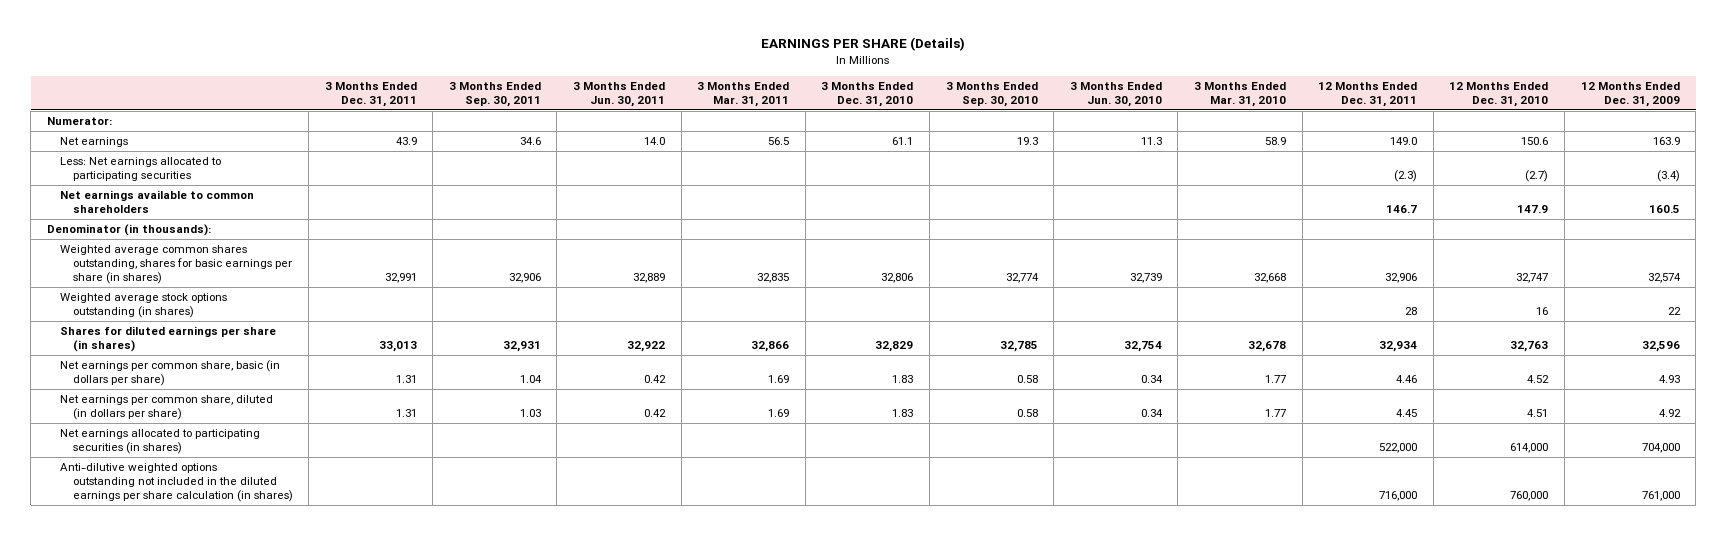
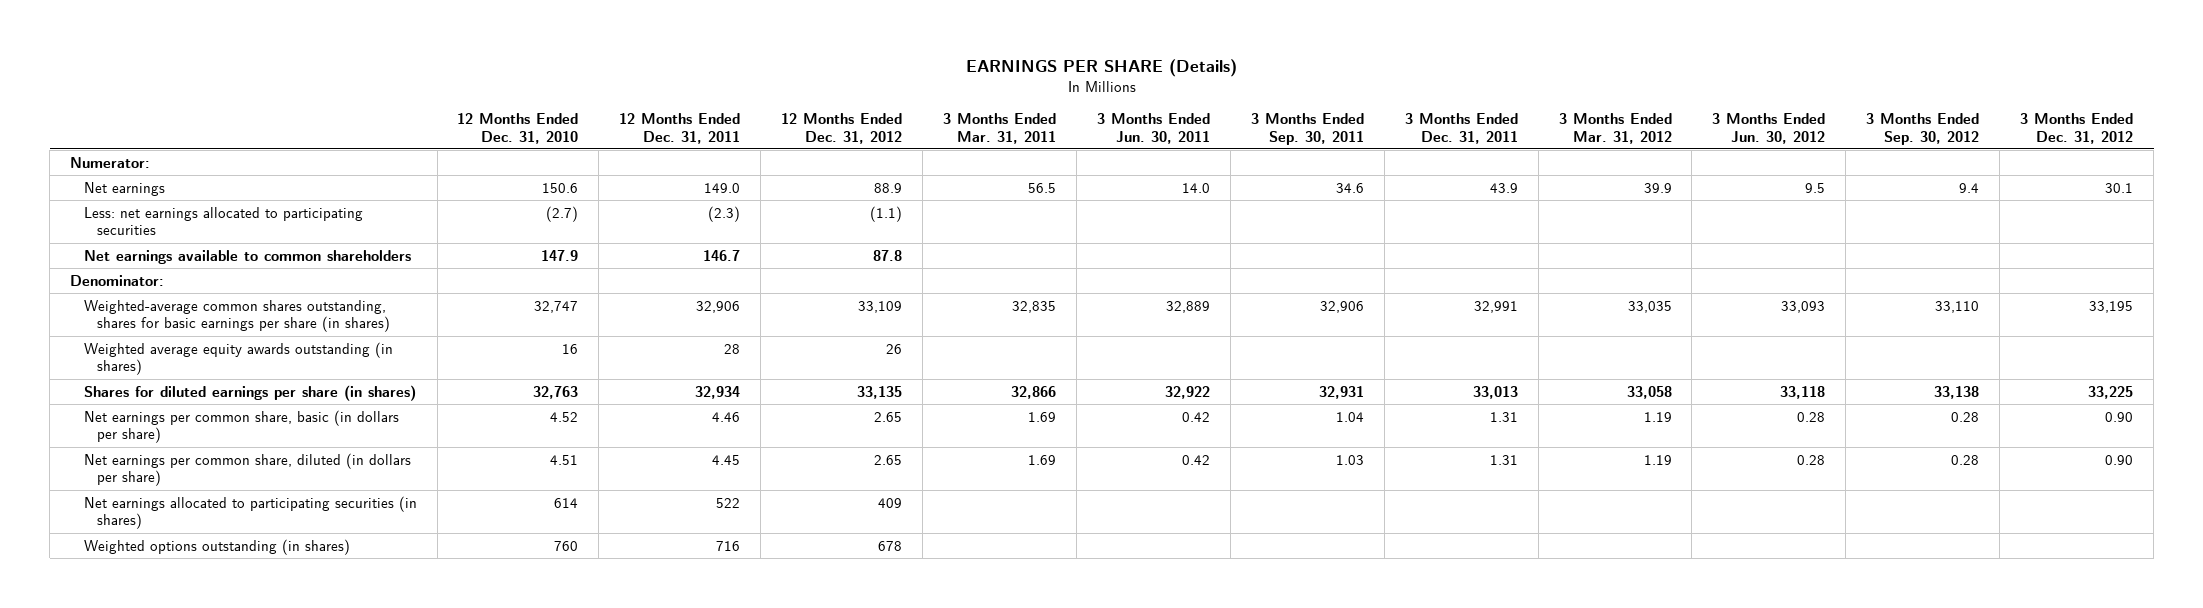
- | 3 Months Ended Dec. 31, 2011 | 3 Months Ended Sep. 30, 2011 | 3 Months Ended Jun. 30, 2011 | 3 Months Ended Mar. 31, 2011 | 3 Months Ended Dec. 31, 2010 | 3 Months Ended Sep. 30, 2010 | 3 Months Ended Jun. 30, 2010 | 3 Months Ended Mar. 31, 2010 | 12 Months Ended Dec. 31, 2011 | 12 Months Ended Dec. 31, 2010 | 12 Months Ended Dec. 31, 2009
+ | 12 Months Ended Dec. 31, 2010 | 12 Months Ended Dec. 31, 2011 | 12 Months Ended Dec. 31, 2012 | 3 Months Ended Mar. 31, 2011 | 3 Months Ended Jun. 30, 2011 | 3 Months Ended Sep. 30, 2011 | 3 Months Ended Dec. 31, 2011 | 3 Months Ended Mar. 31, 2012 | 3 Months Ended Jun. 30, 2012 | 3 Months Ended Sep. 30, 2012 | 3 Months Ended Dec. 31, 2012
- Less: Net earnings allocated to participating securities | | | | | | | | | (2.3) | (2.7) | (3.4)
+ Less: net earnings allocated to participating securities | (2.7) | (2.3) | (1.1) | | | | | | | |
- Denominator (in thousands):
- Weighted average common shares outstanding, shares for basic earnings per share (in shares) | 32,991 | 32,906 | 32,889 | 32,835 | 32,806 | 32,774 | 32,739 | 32,668 | 32,906 | 32,747 | 32,574
- Weighted average stock options outstanding (in shares) | | | | | | | | | 28 | 16 | 22
+ Denominator:
+ Weighted-average common shares outstanding, shares for basic earnings per share (in shares) | 32,747 | 32,906 | 33,109 | 32,835 | 32,889 | 32,906 | 32,991 | 33,035 | 33,093 | 33,110 | 33,195
+ Weighted average equity awards outstanding (in shares) | 16 | 28 | 26 | | | | | | | |
- Net earnings allocated to participating securities (in shares) | | | | | | | | | 522,000 | 614,000 | 704,000
- Anti-dilutive weighted options outstanding not included in the diluted earnings per share calculation (in shares) | | | | | | | | | 716,000 | 760,000 | 761,000
+ Net earnings allocated to participating securities (in shares) | 614 | 522 | 409 | | | | | | | |
+ Weighted options outstanding (in shares) | 760 | 716 | 678 | | | | | | | |

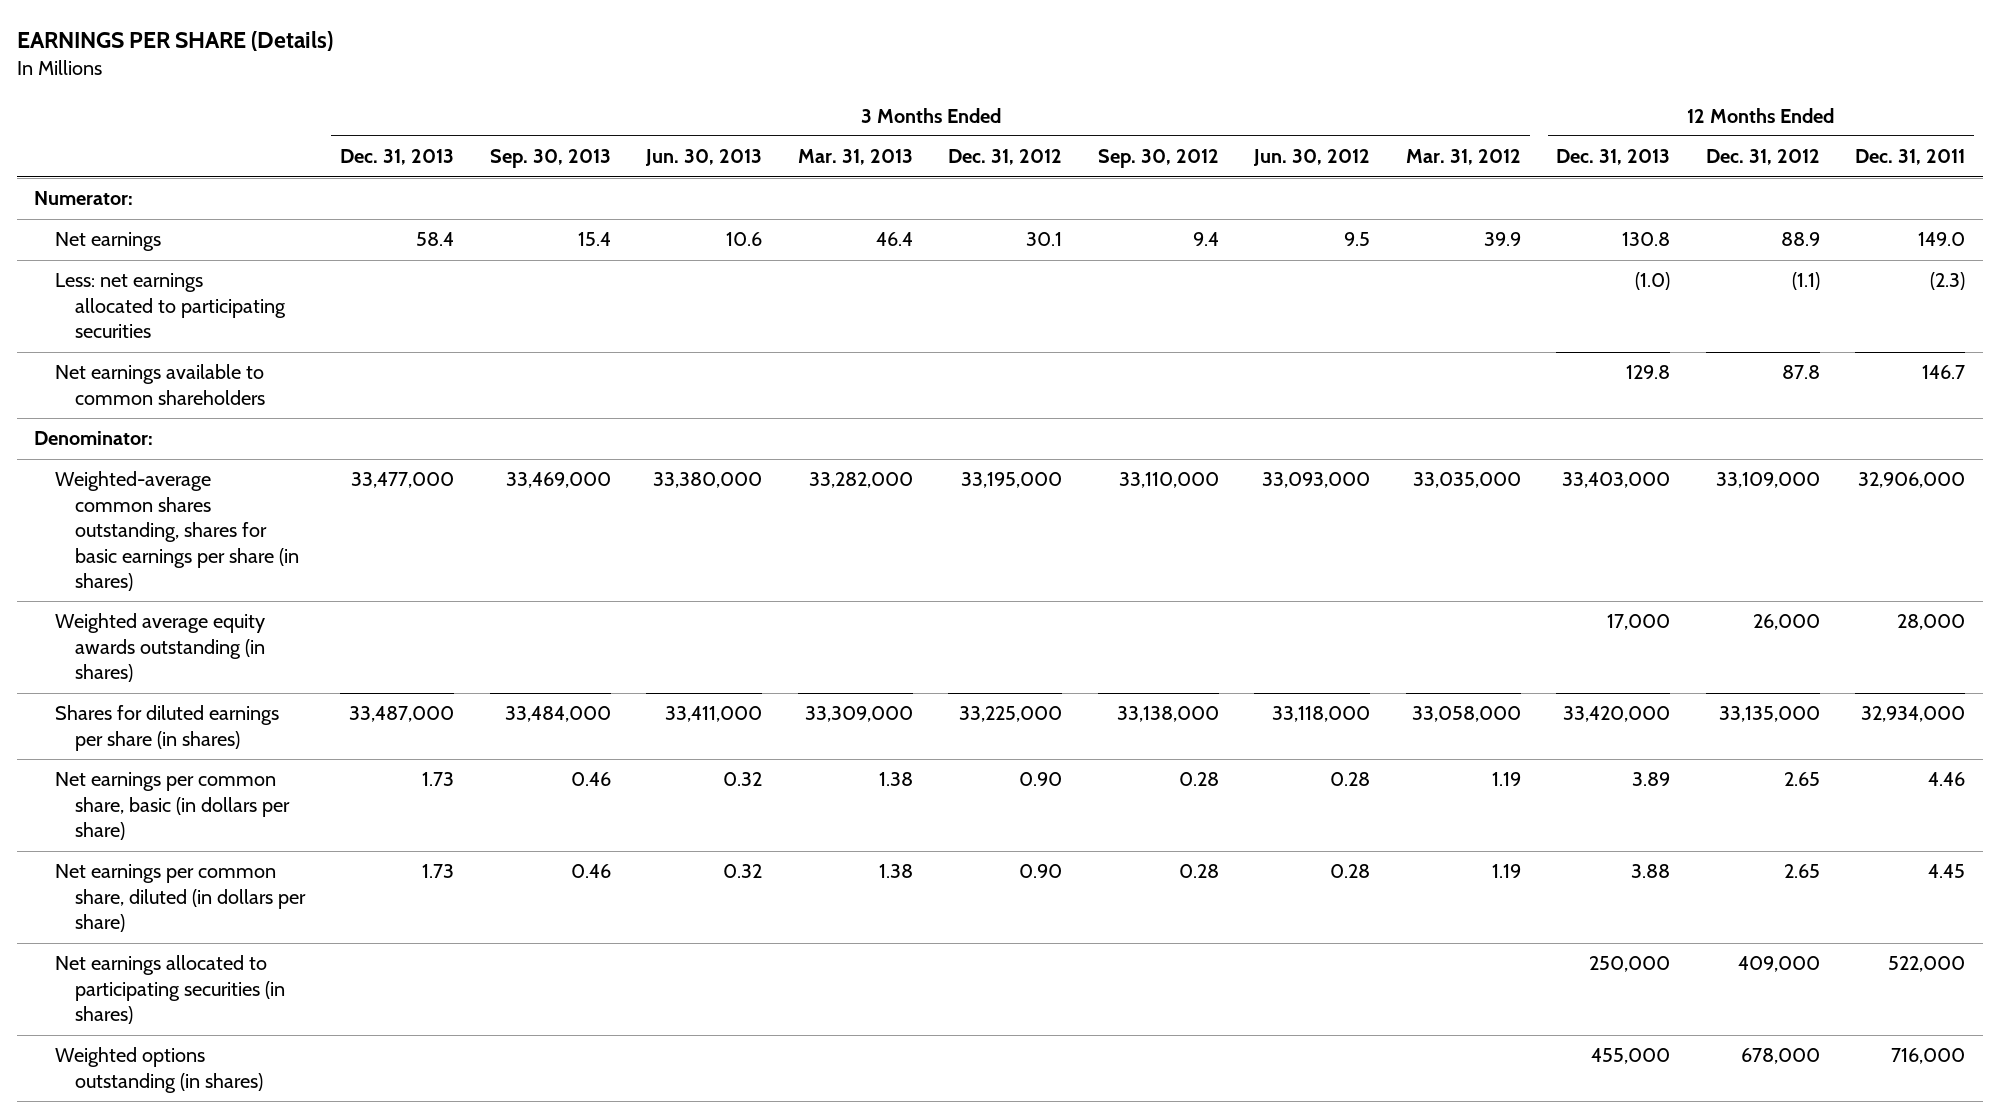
- | 12 Months Ended Dec. 31, 2010 | 12 Months Ended Dec. 31, 2011 | 12 Months Ended Dec. 31, 2012 | 3 Months Ended Mar. 31, 2011 | 3 Months Ended Jun. 30, 2011 | 3 Months Ended Sep. 30, 2011 | 3 Months Ended Dec. 31, 2011 | 3 Months Ended Mar. 31, 2012 | 3 Months Ended Jun. 30, 2012 | 3 Months Ended Sep. 30, 2012 | 3 Months Ended Dec. 31, 2012
+ | 3 Months Ended Dec. 31, 2013 | 3 Months Ended Sep. 30, 2013 | 3 Months Ended Jun. 30, 2013 | 3 Months Ended Mar. 31, 2013 | 3 Months Ended Dec. 31, 2012 | 3 Months Ended Sep. 30, 2012 | 3 Months Ended Jun. 30, 2012 | 3 Months Ended Mar. 31, 2012 | 12 Months Ended Dec. 31, 2013 | 12 Months Ended Dec. 31, 2012 | 12 Months Ended Dec. 31, 2011
- Weighted-average common shares outstanding, shares for basic earnings per share (in shares) | 32,747 | 32,906 | 33,109 | 32,835 | 32,889 | 32,906 | 32,991 | 33,035 | 33,093 | 33,110 | 33,195
- Weighted average equity awards outstanding (in shares) | 16 | 28 | 26 | | | | | | | |
- Shares for diluted earnings per share (in shares) | 32,763 | 32,934 | 33,135 | 32,866 | 32,922 | 32,931 | 33,013 | 33,058 | 33,118 | 33,138 | 33,225
+ Weighted-average common shares outstanding, shares for basic earnings per share (in shares) | 33,477,000 | 33,469,000 | 33,380,000 | 33,282,000 | 33,195,000 | 33,110,000 | 33,093,000 | 33,035,000 | 33,403,000 | 33,109,000 | 32,906,000
+ Weighted average equity awards outstanding (in shares) | | | | | | | | | 17,000 | 26,000 | 28,000
+ Shares for diluted earnings per share (in shares) | 33,487,000 | 33,484,000 | 33,411,000 | 33,309,000 | 33,225,000 | 33,138,000 | 33,118,000 | 33,058,000 | 33,420,000 | 33,135,000 | 32,934,000
- Net earnings allocated to participating securities (in shares) | 614 | 522 | 409 | | | | | | | |
- Weighted options outstanding (in shares) | 760 | 716 | 678 | | | | | | | |
+ Net earnings allocated to participating securities (in shares) | | | | | | | | | 250,000 | 409,000 | 522,000
+ Weighted options outstanding (in shares) | | | | | | | | | 455,000 | 678,000 | 716,000

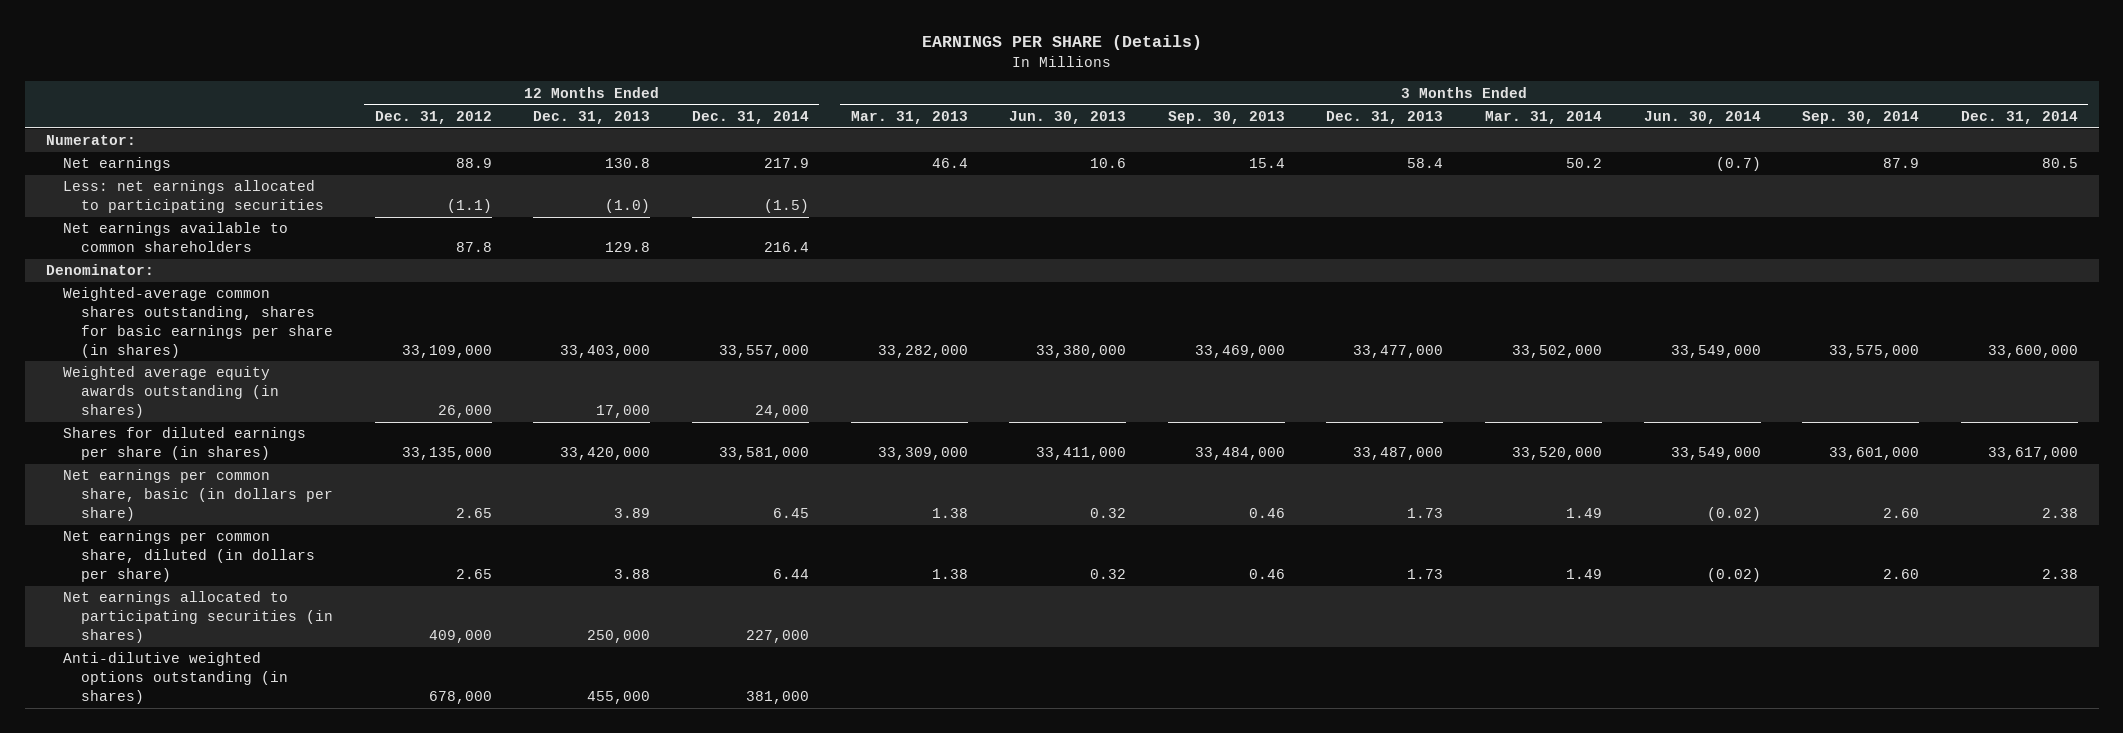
- | 3 Months Ended Dec. 31, 2013 | 3 Months Ended Sep. 30, 2013 | 3 Months Ended Jun. 30, 2013 | 3 Months Ended Mar. 31, 2013 | 3 Months Ended Dec. 31, 2012 | 3 Months Ended Sep. 30, 2012 | 3 Months Ended Jun. 30, 2012 | 3 Months Ended Mar. 31, 2012 | 12 Months Ended Dec. 31, 2013 | 12 Months Ended Dec. 31, 2012 | 12 Months Ended Dec. 31, 2011
+ | 12 Months Ended Dec. 31, 2012 | 12 Months Ended Dec. 31, 2013 | 12 Months Ended Dec. 31, 2014 | 3 Months Ended Mar. 31, 2013 | 3 Months Ended Jun. 30, 2013 | 3 Months Ended Sep. 30, 2013 | 3 Months Ended Dec. 31, 2013 | 3 Months Ended Mar. 31, 2014 | 3 Months Ended Jun. 30, 2014 | 3 Months Ended Sep. 30, 2014 | 3 Months Ended Dec. 31, 2014
- Weighted options outstanding (in shares) | | | | | | | | | 455,000 | 678,000 | 716,000
+ Anti-dilutive weighted options outstanding (in shares) | 678,000 | 455,000 | 381,000 | | | | | | | |

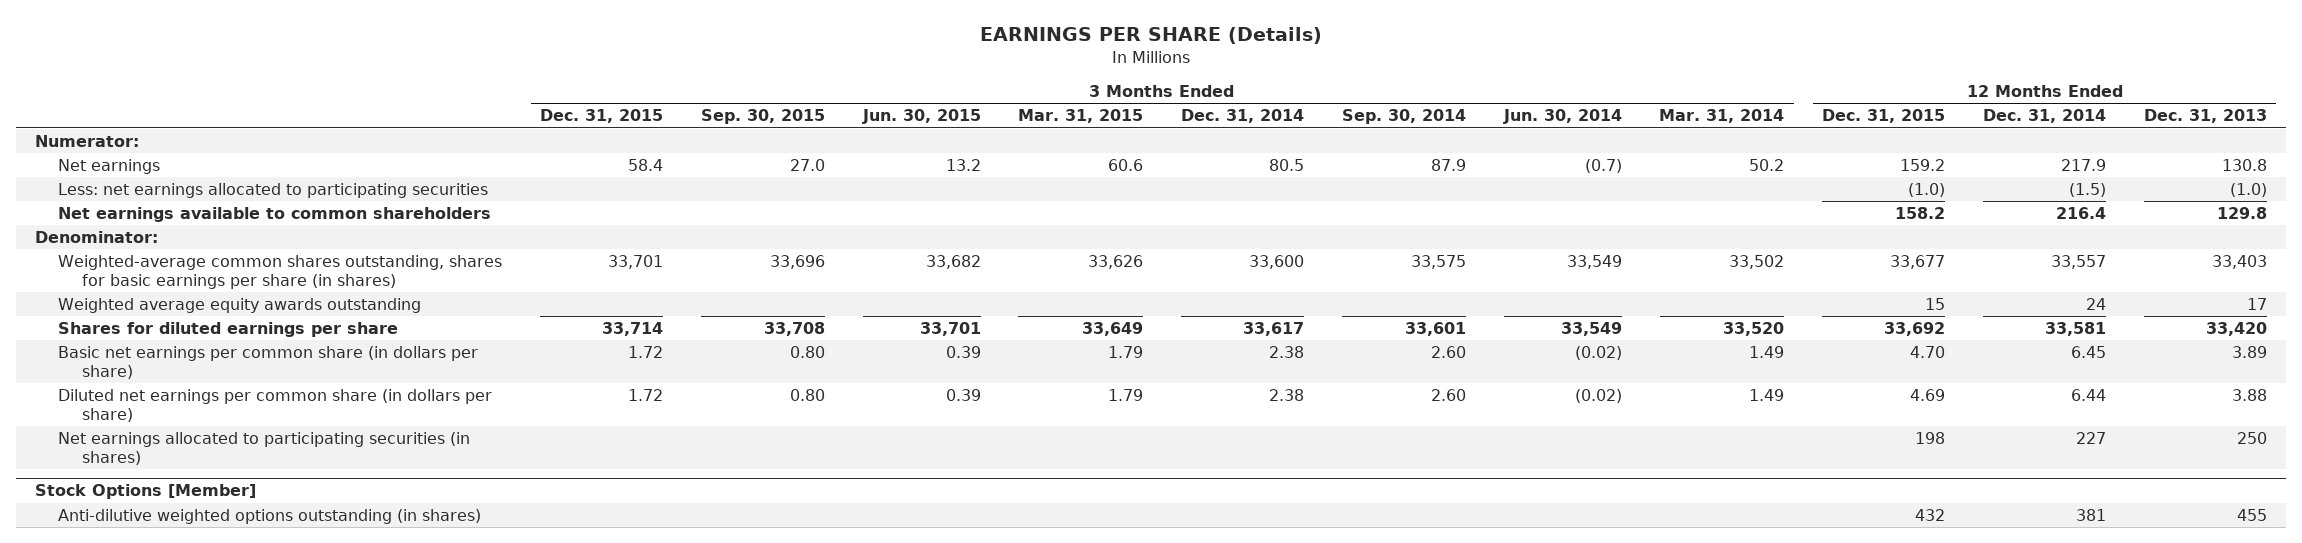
- | 12 Months Ended Dec. 31, 2012 | 12 Months Ended Dec. 31, 2013 | 12 Months Ended Dec. 31, 2014 | 3 Months Ended Mar. 31, 2013 | 3 Months Ended Jun. 30, 2013 | 3 Months Ended Sep. 30, 2013 | 3 Months Ended Dec. 31, 2013 | 3 Months Ended Mar. 31, 2014 | 3 Months Ended Jun. 30, 2014 | 3 Months Ended Sep. 30, 2014 | 3 Months Ended Dec. 31, 2014
+ | 3 Months Ended Dec. 31, 2015 | 3 Months Ended Sep. 30, 2015 | 3 Months Ended Jun. 30, 2015 | 3 Months Ended Mar. 31, 2015 | 3 Months Ended Dec. 31, 2014 | 3 Months Ended Sep. 30, 2014 | 3 Months Ended Jun. 30, 2014 | 3 Months Ended Mar. 31, 2014 | 12 Months Ended Dec. 31, 2015 | 12 Months Ended Dec. 31, 2014 | 12 Months Ended Dec. 31, 2013
- Weighted-average common shares outstanding, shares for basic earnings per share (in shares) | 33,109,000 | 33,403,000 | 33,557,000 | 33,282,000 | 33,380,000 | 33,469,000 | 33,477,000 | 33,502,000 | 33,549,000 | 33,575,000 | 33,600,000
- Weighted average equity awards outstanding (in shares) | 26,000 | 17,000 | 24,000 | | | | | | | |
- Shares for diluted earnings per share (in shares) | 33,135,000 | 33,420,000 | 33,581,000 | 33,309,000 | 33,411,000 | 33,484,000 | 33,487,000 | 33,520,000 | 33,549,000 | 33,601,000 | 33,617,000
- Net earnings per common share, basic (in dollars per share) | 2.65 | 3.89 | 6.45 | 1.38 | 0.32 | 0.46 | 1.73 | 1.49 | (0.02) | 2.60 | 2.38
- Net earnings per common share, diluted (in dollars per share) | 2.65 | 3.88 | 6.44 | 1.38 | 0.32 | 0.46 | 1.73 | 1.49 | (0.02) | 2.60 | 2.38
- Net earnings allocated to participating securities (in shares) | 409,000 | 250,000 | 227,000 | | | | | | | |
- Anti-dilutive weighted options outstanding (in shares) | 678,000 | 455,000 | 381,000 | | | | | | | |
+ Weighted-average common shares outstanding, shares for basic earnings per share (in shares) | 33,701 | 33,696 | 33,682 | 33,626 | 33,600 | 33,575 | 33,549 | 33,502 | 33,677 | 33,557 | 33,403
+ Weighted average equity awards outstanding | | | | | | | | | 15 | 24 | 17
+ Shares for diluted earnings per share | 33,714 | 33,708 | 33,701 | 33,649 | 33,617 | 33,601 | 33,549 | 33,520 | 33,692 | 33,581 | 33,420
+ Basic net earnings per common share (in dollars per share) | 1.72 | 0.80 | 0.39 | 1.79 | 2.38 | 2.60 | (0.02) | 1.49 | 4.70 | 6.45 | 3.89
+ Diluted net earnings per common share (in dollars per share) | 1.72 | 0.80 | 0.39 | 1.79 | 2.38 | 2.60 | (0.02) | 1.49 | 4.69 | 6.44 | 3.88
+ Net earnings allocated to participating securities (in shares) | | | | | | | | | 198 | 227 | 250
+ Stock Options [Member]
+ Anti-dilutive weighted options outstanding (in shares) | | | | | | | | | 432 | 381 | 455

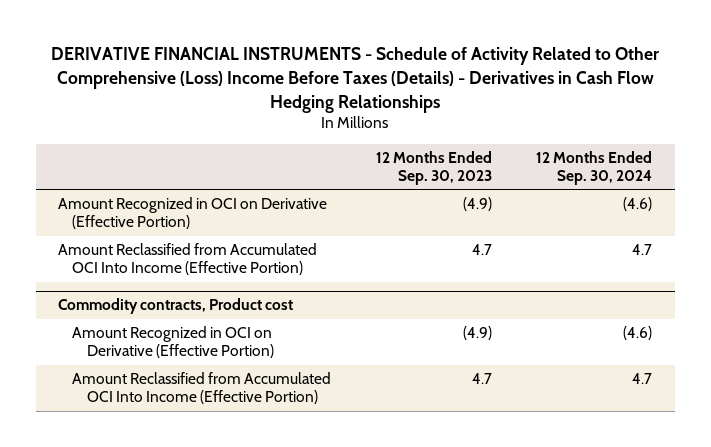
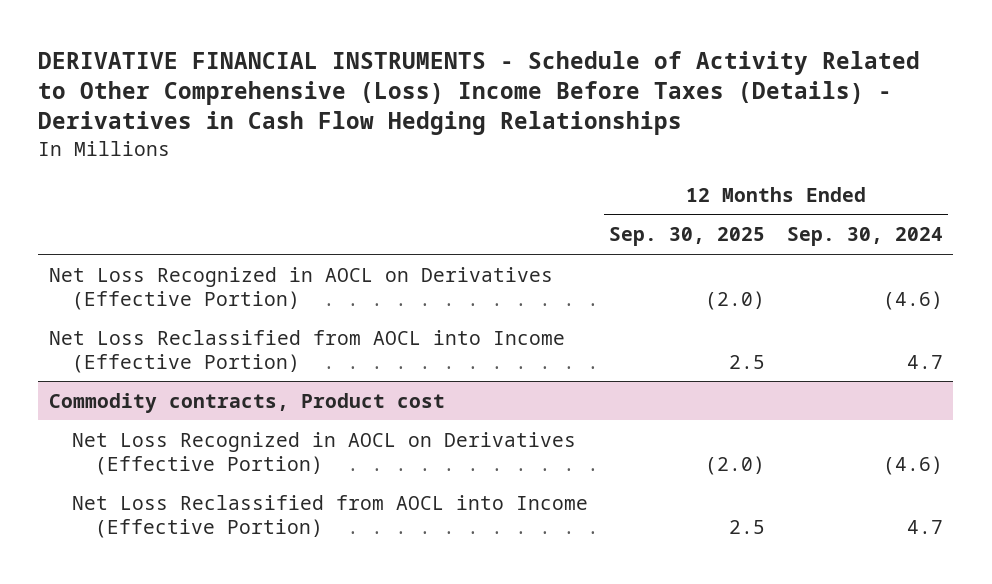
- | 12 Months Ended Sep. 30, 2023 | 12 Months Ended Sep. 30, 2024
+ | 12 Months Ended Sep. 30, 2025 | 12 Months Ended Sep. 30, 2024
- Amount Recognized in OCI on Derivative (Effective Portion) | (4.9) | (4.6)
- Amount Reclassified from Accumulated OCI Into Income (Effective Portion) | 4.7 | 4.7
+ Net Loss Recognized in AOCL on Derivatives (Effective Portion) | (2.0) | (4.6)
+ Net Loss Reclassified from AOCL into Income (Effective Portion) | 2.5 | 4.7
@ Commodity contracts, Product cost
- Amount Recognized in OCI on Derivative (Effective Portion) | (4.9) | (4.6)
- Amount Reclassified from Accumulated OCI Into Income (Effective Portion) | 4.7 | 4.7
+ Net Loss Recognized in AOCL on Derivatives (Effective Portion) | (2.0) | (4.6)
+ Net Loss Reclassified from AOCL into Income (Effective Portion) | 2.5 | 4.7

